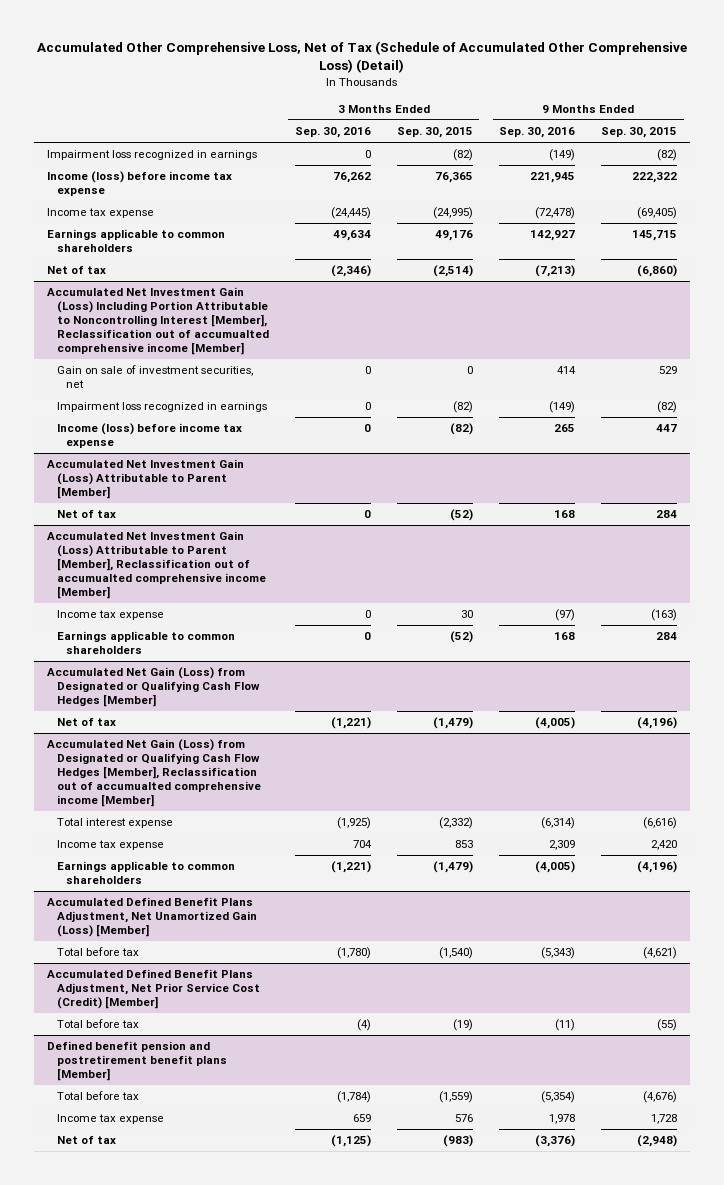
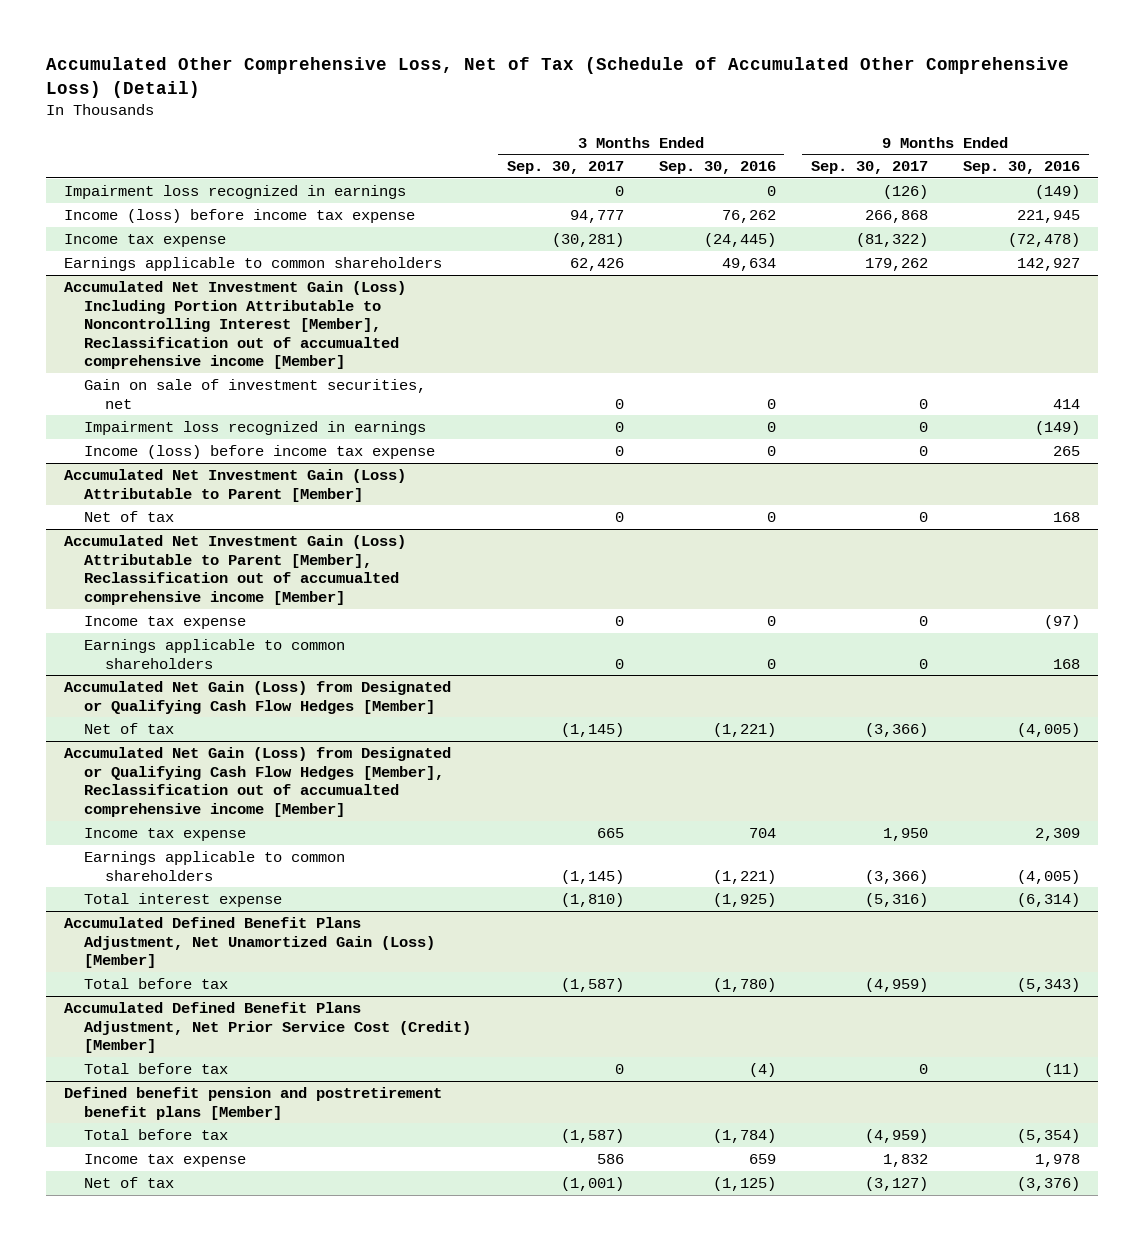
- | 3 Months Ended Sep. 30, 2016 | 3 Months Ended Sep. 30, 2015 | 9 Months Ended Sep. 30, 2016 | 9 Months Ended Sep. 30, 2015
+ | 3 Months Ended Sep. 30, 2017 | 3 Months Ended Sep. 30, 2016 | 9 Months Ended Sep. 30, 2017 | 9 Months Ended Sep. 30, 2016
- Net of tax | (2,346) | (2,514) | (7,213) | (6,860)
@ Accumulated Net Gain (Loss) from Designated or Qualifying Cash Flow Hedges [Member], Reclassification out of accumualted comprehensive income [Member]
moved down: Total interest expense | (1,810) | (1,925) | (5,316) | (6,314)

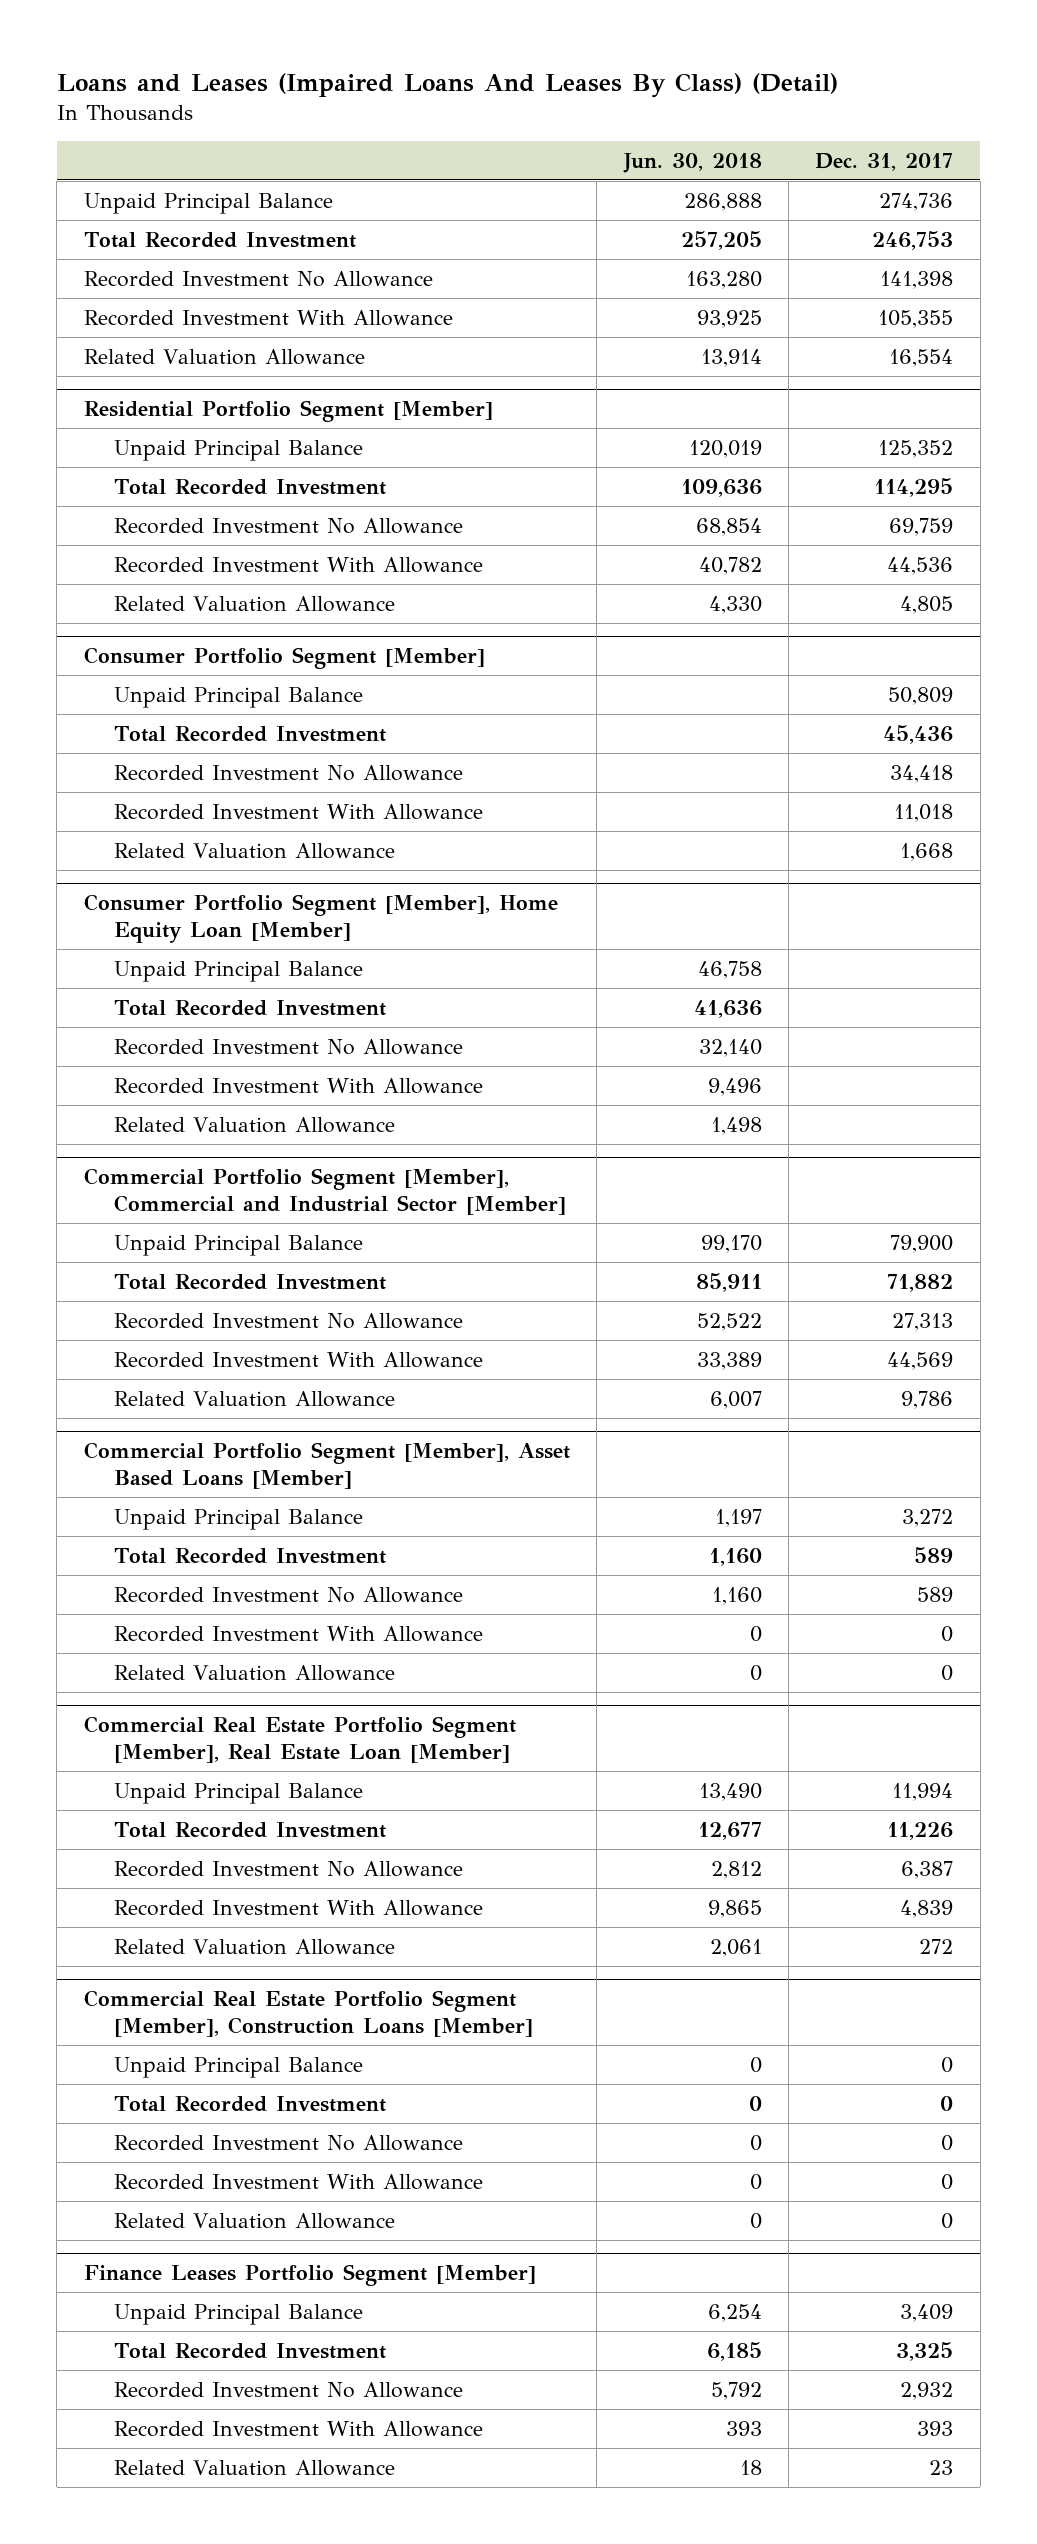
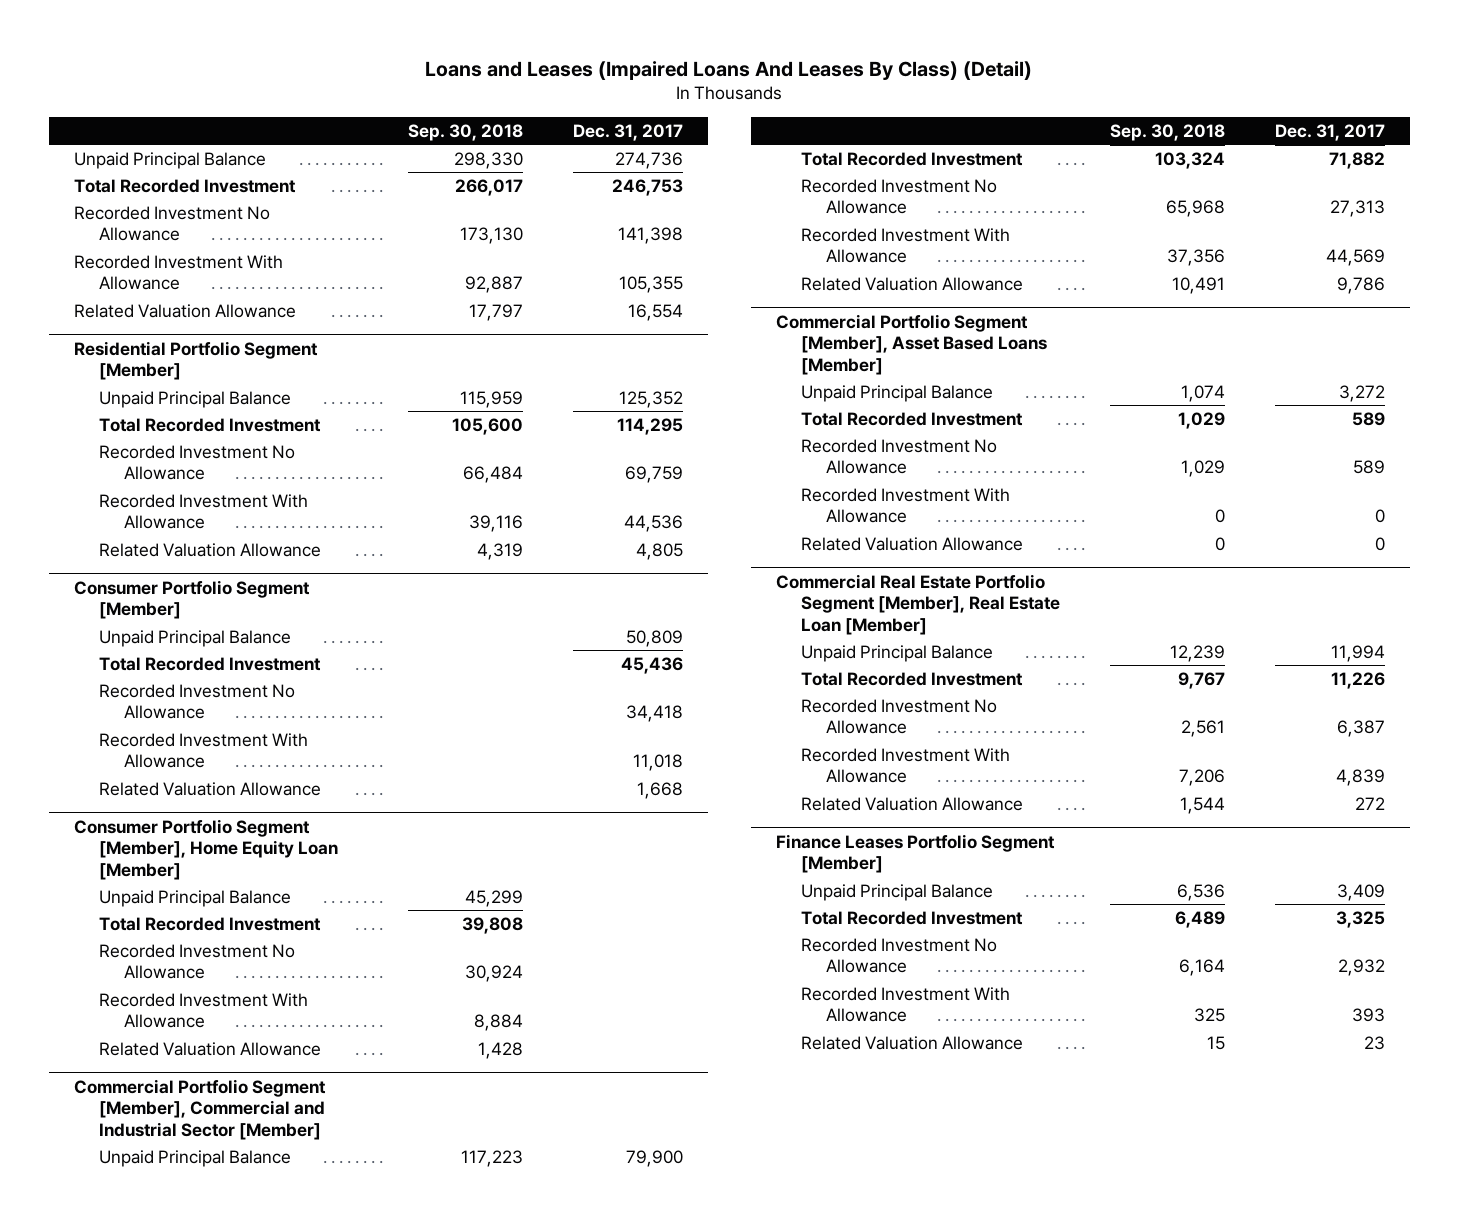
- | Jun. 30, 2018 | Dec. 31, 2017
+ | Sep. 30, 2018 | Dec. 31, 2017
- Commercial Real Estate Portfolio Segment [Member], Construction Loans [Member]
- Unpaid Principal Balance | 0 | 0
- Total Recorded Investment | 0 | 0
- Recorded Investment No Allowance | 0 | 0
- Recorded Investment With Allowance | 0 | 0
- Related Valuation Allowance | 0 | 0

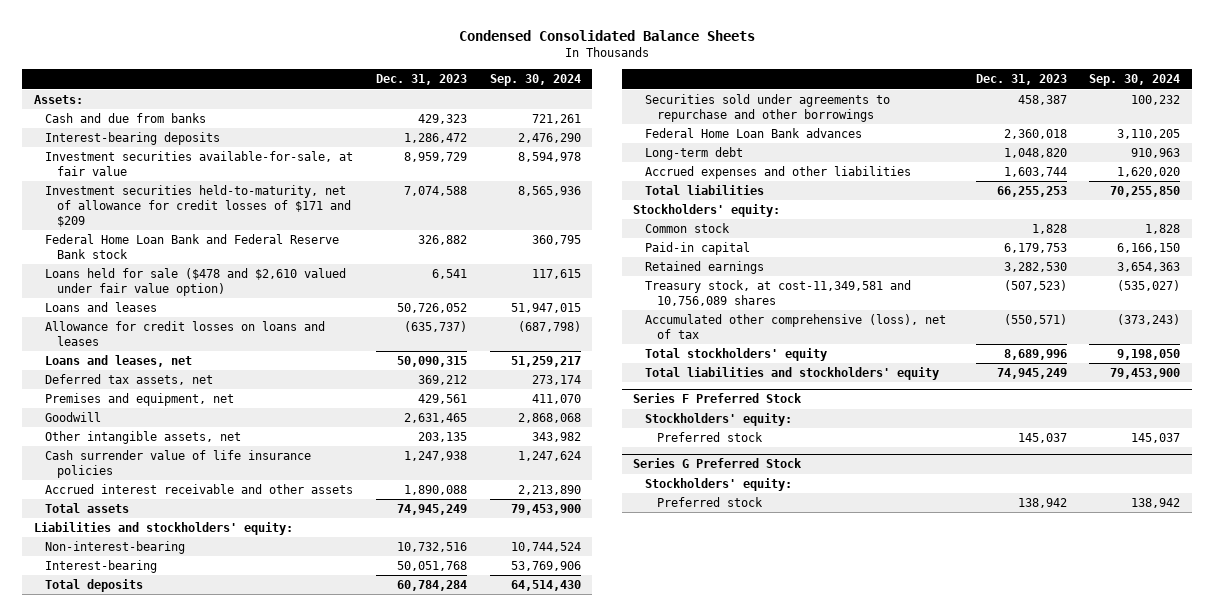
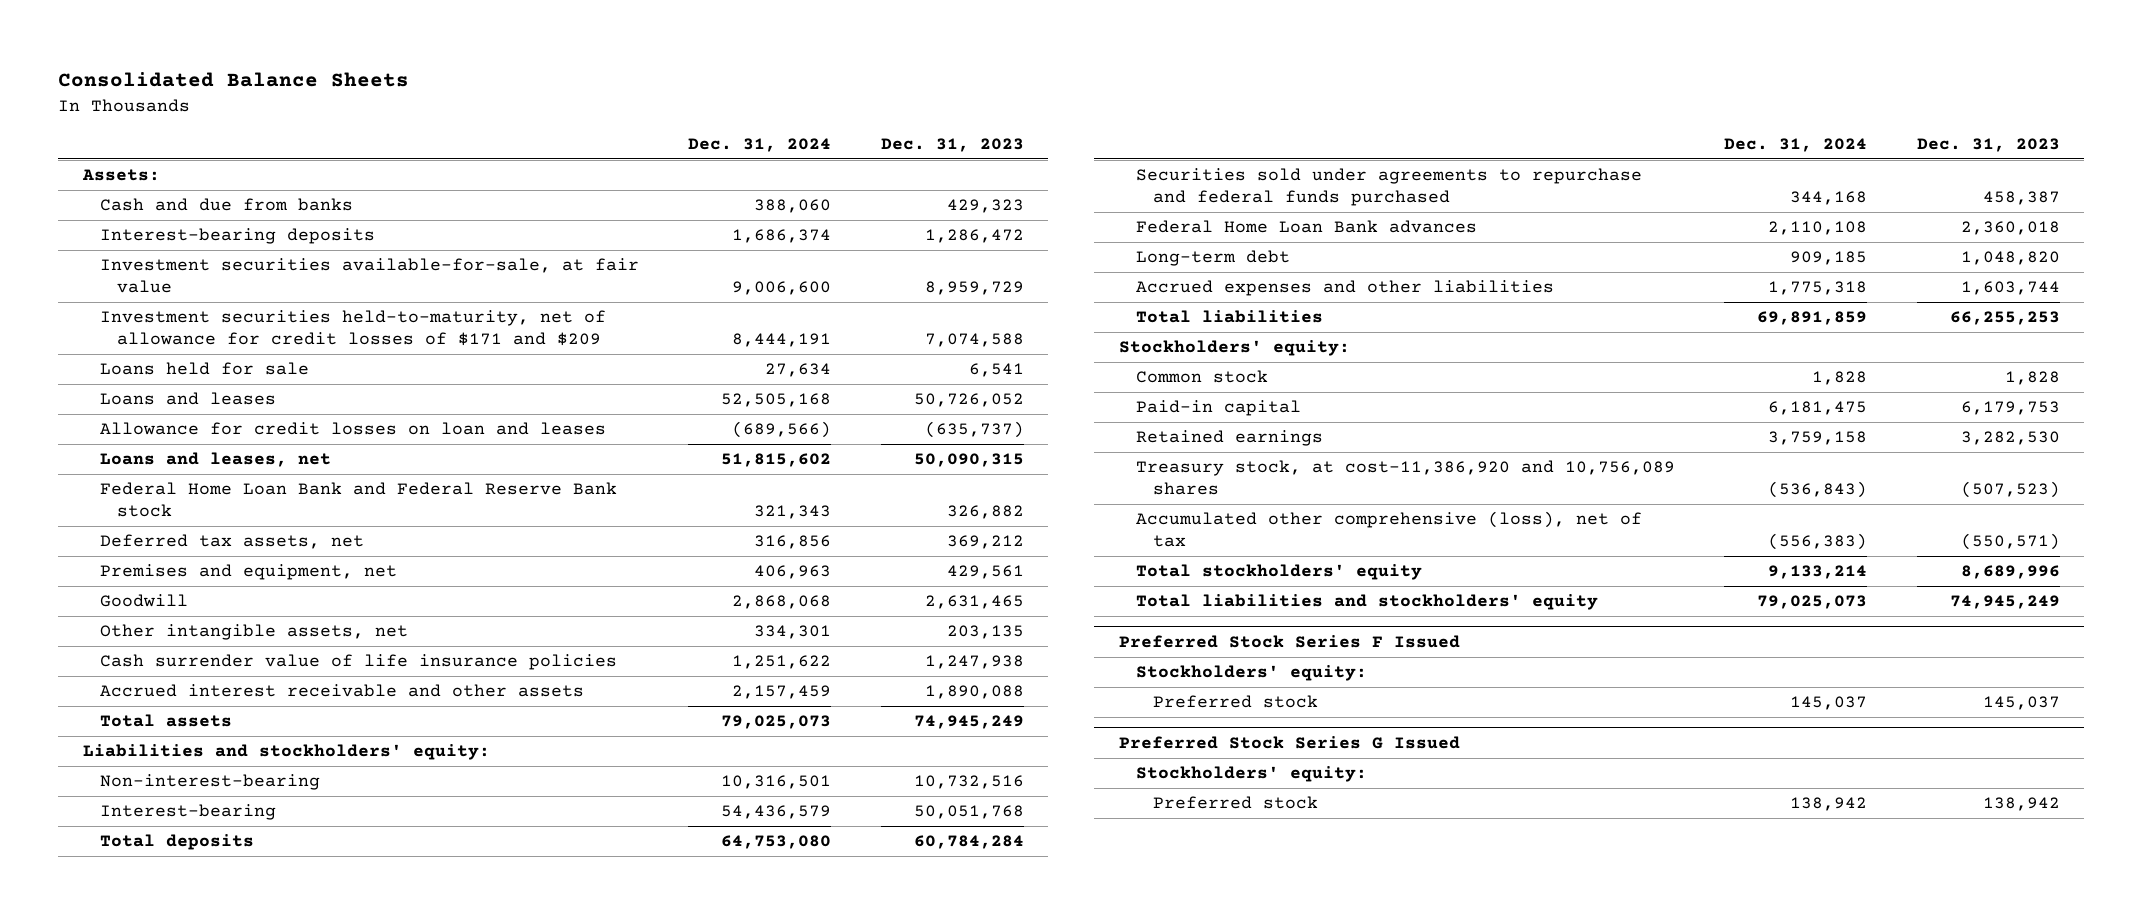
- Condensed Consolidated Balance Sheets
+ Consolidated Balance Sheets
- | Dec. 31, 2023 | Sep. 30, 2024
+ | Dec. 31, 2024 | Dec. 31, 2023
- Loans held for sale ($478 and $2,610 valued under fair value option) | 6,541 | 117,615
+ Loans held for sale | 27,634 | 6,541
- Allowance for credit losses on loans and leases | (635,737) | (687,798)
+ Allowance for credit losses on loan and leases | (689,566) | (635,737)
moved down: Federal Home Loan Bank and Federal Reserve Bank stock | 321,343 | 326,882
- Securities sold under agreements to repurchase and other borrowings | 458,387 | 100,232
+ Securities sold under agreements to repurchase and federal funds purchased | 344,168 | 458,387
- Treasury stock, at cost-11,349,581 and 10,756,089 shares | (507,523) | (535,027)
+ Treasury stock, at cost-11,386,920 and 10,756,089 shares | (536,843) | (507,523)
- Series F Preferred Stock
+ Preferred Stock Series F Issued
- Series G Preferred Stock
+ Preferred Stock Series G Issued

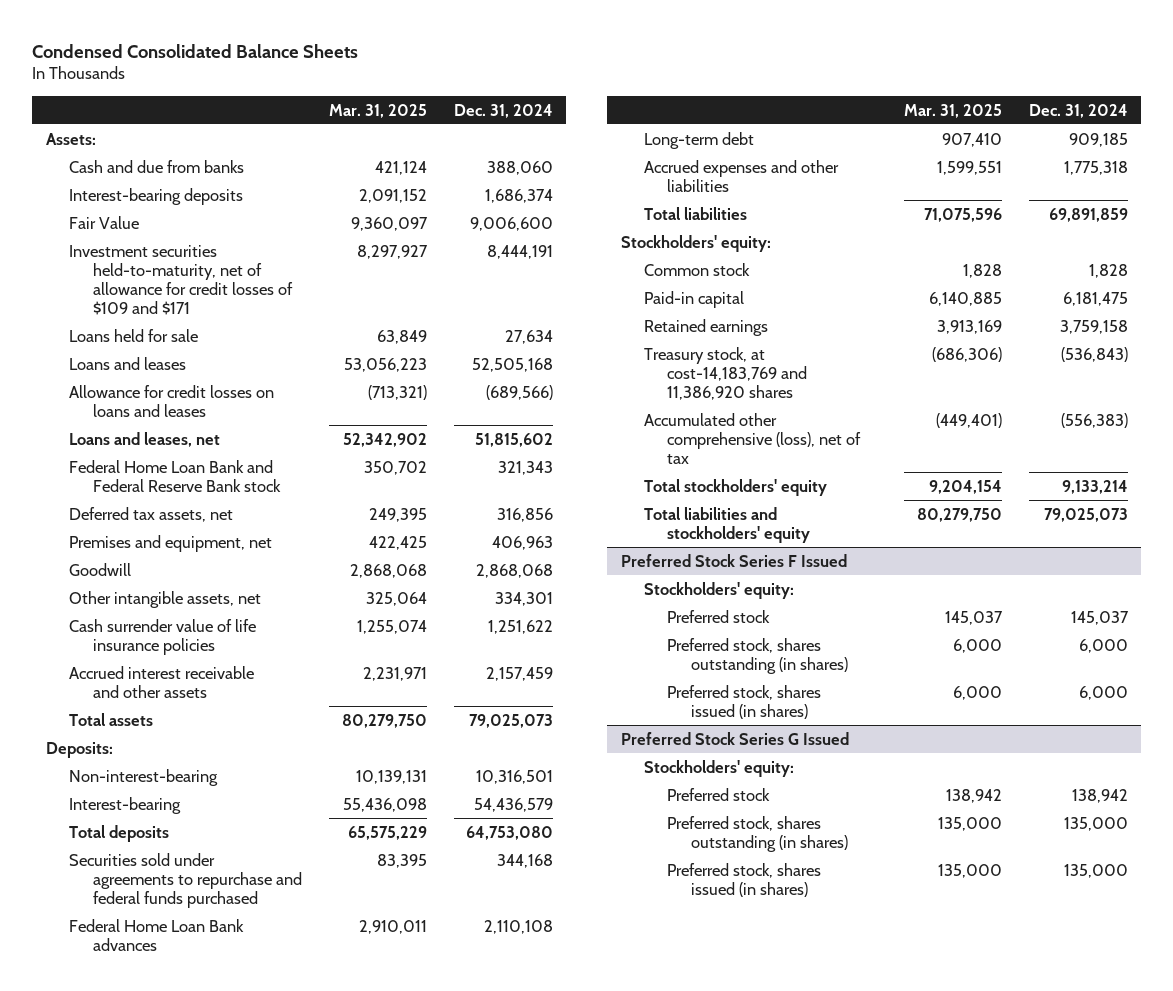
- Consolidated Balance Sheets
+ Condensed Consolidated Balance Sheets
- | Dec. 31, 2024 | Dec. 31, 2023
+ | Mar. 31, 2025 | Dec. 31, 2024
- Investment securities available-for-sale, at fair value | 9,006,600 | 8,959,729
- Investment securities held-to-maturity, net of allowance for credit losses of $171 and $209 | 8,444,191 | 7,074,588
+ Fair Value | 9,360,097 | 9,006,600
+ Investment securities held-to-maturity, net of allowance for credit losses of $109 and $171 | 8,297,927 | 8,444,191
- Allowance for credit losses on loan and leases | (689,566) | (635,737)
+ Allowance for credit losses on loans and leases | (713,321) | (689,566)
- Liabilities and stockholders' equity:
+ Deposits:
- Treasury stock, at cost-11,386,920 and 10,756,089 shares | (536,843) | (507,523)
+ Treasury stock, at cost-14,183,769 and 11,386,920 shares | (686,306) | (536,843)
@ Preferred Stock Series F Issued
+ Preferred stock, shares outstanding (in shares) | 6,000 | 6,000
+ Preferred stock, shares issued (in shares) | 6,000 | 6,000
@ Preferred Stock Series G Issued
+ Preferred stock, shares outstanding (in shares) | 135,000 | 135,000
+ Preferred stock, shares issued (in shares) | 135,000 | 135,000

